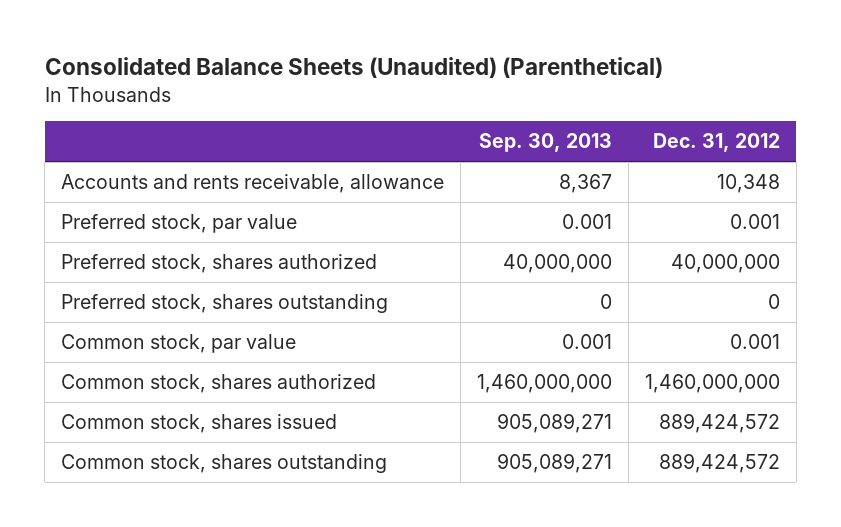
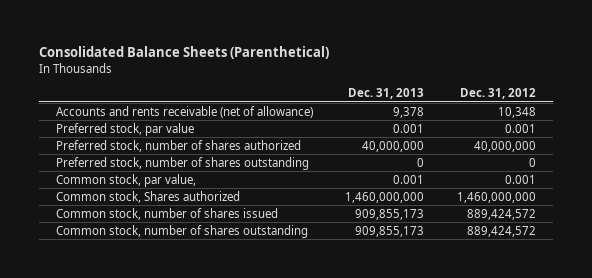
- Consolidated Balance Sheets (Unaudited) (Parenthetical)
+ Consolidated Balance Sheets (Parenthetical)
- | Sep. 30, 2013 | Dec. 31, 2012
+ | Dec. 31, 2013 | Dec. 31, 2012
- Accounts and rents receivable, allowance | 8,367 | 10,348
+ Accounts and rents receivable (net of allowance) | 9,378 | 10,348
- Preferred stock, shares authorized | 40,000,000 | 40,000,000
- Preferred stock, shares outstanding | 0 | 0
- Common stock, par value | 0.001 | 0.001
- Common stock, shares authorized | 1,460,000,000 | 1,460,000,000
- Common stock, shares issued | 905,089,271 | 889,424,572
- Common stock, shares outstanding | 905,089,271 | 889,424,572
+ Preferred stock, number of shares authorized | 40,000,000 | 40,000,000
+ Preferred stock, number of shares outstanding | 0 | 0
+ Common stock, par value, | 0.001 | 0.001
+ Common stock, Shares authorized | 1,460,000,000 | 1,460,000,000
+ Common stock, number of shares issued | 909,855,173 | 889,424,572
+ Common stock, number of shares outstanding | 909,855,173 | 889,424,572

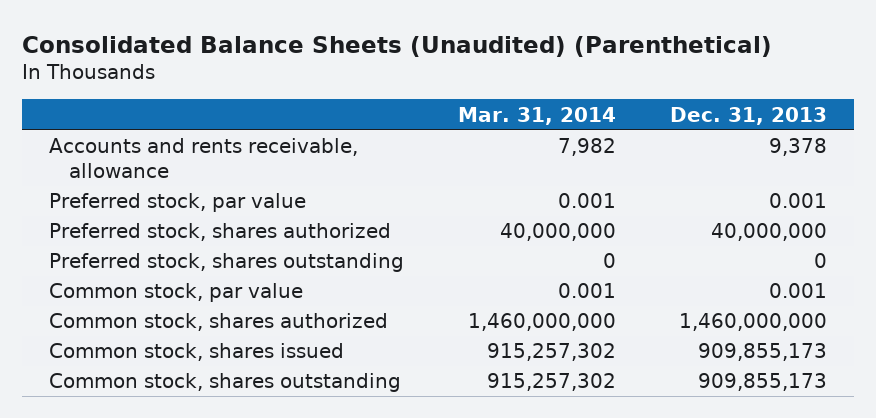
- Consolidated Balance Sheets (Parenthetical)
+ Consolidated Balance Sheets (Unaudited) (Parenthetical)
- | Dec. 31, 2013 | Dec. 31, 2012
+ | Mar. 31, 2014 | Dec. 31, 2013
- Accounts and rents receivable (net of allowance) | 9,378 | 10,348
+ Accounts and rents receivable, allowance | 7,982 | 9,378
- Preferred stock, number of shares authorized | 40,000,000 | 40,000,000
- Preferred stock, number of shares outstanding | 0 | 0
- Common stock, par value, | 0.001 | 0.001
- Common stock, Shares authorized | 1,460,000,000 | 1,460,000,000
- Common stock, number of shares issued | 909,855,173 | 889,424,572
- Common stock, number of shares outstanding | 909,855,173 | 889,424,572
+ Preferred stock, shares authorized | 40,000,000 | 40,000,000
+ Preferred stock, shares outstanding | 0 | 0
+ Common stock, par value | 0.001 | 0.001
+ Common stock, shares authorized | 1,460,000,000 | 1,460,000,000
+ Common stock, shares issued | 915,257,302 | 909,855,173
+ Common stock, shares outstanding | 915,257,302 | 909,855,173

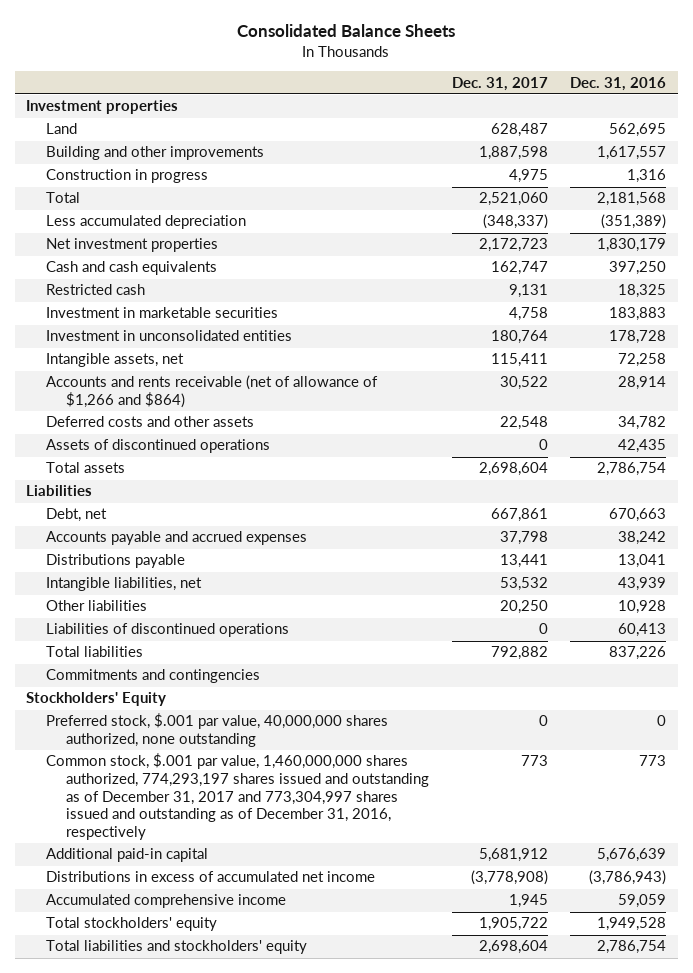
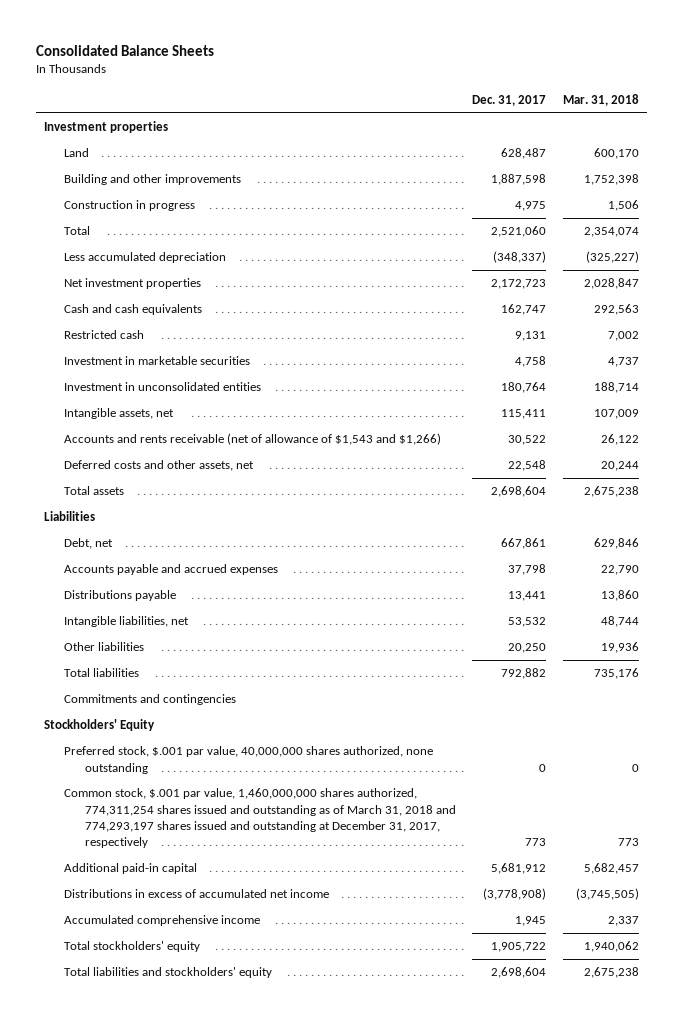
- | Dec. 31, 2017 | Dec. 31, 2016
+ | Dec. 31, 2017 | Mar. 31, 2018
- Accounts and rents receivable (net of allowance of $1,266 and $864) | 30,522 | 28,914
- Deferred costs and other assets | 22,548 | 34,782
- Assets of discontinued operations | 0 | 42,435
+ Accounts and rents receivable (net of allowance of $1,543 and $1,266) | 30,522 | 26,122
+ Deferred costs and other assets, net | 22,548 | 20,244
- Liabilities of discontinued operations | 0 | 60,413
- Common stock, $.001 par value, 1,460,000,000 shares authorized, 774,293,197 shares issued and outstanding as of December 31, 2017 and 773,304,997 shares issued and outstanding as of December 31, 2016, respectively | 773 | 773
+ Common stock, $.001 par value, 1,460,000,000 shares authorized, 774,311,254 shares issued and outstanding as of March 31, 2018 and 774,293,197 shares issued and outstanding at December 31, 2017, respectively | 773 | 773

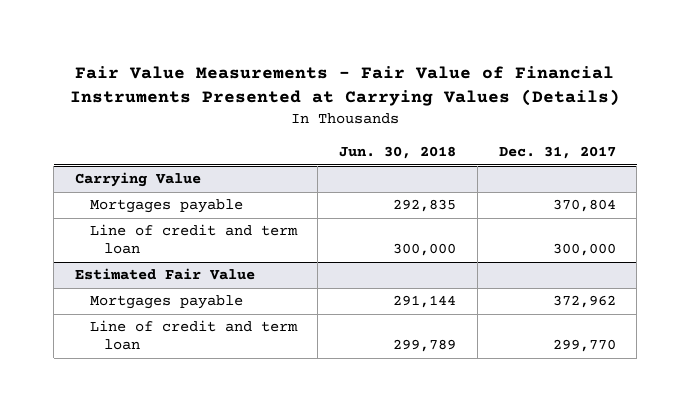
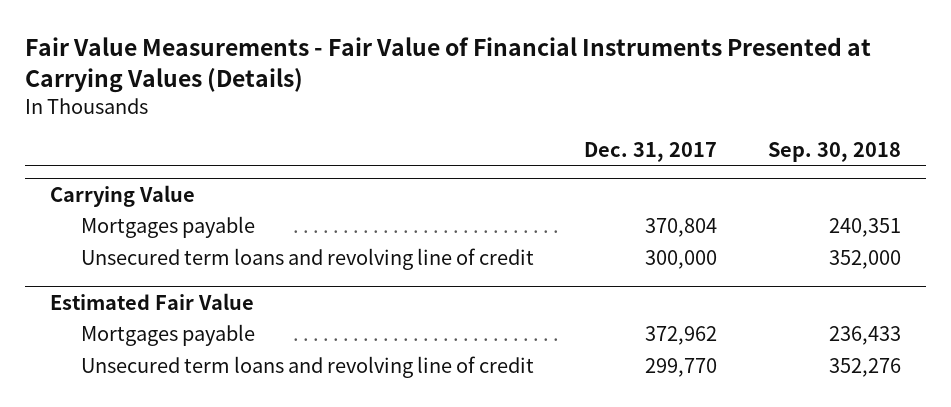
- | Jun. 30, 2018 | Dec. 31, 2017
+ | Dec. 31, 2017 | Sep. 30, 2018
@ Carrying Value
- Line of credit and term loan | 300,000 | 300,000
+ Unsecured term loans and revolving line of credit | 300,000 | 352,000
@ Estimated Fair Value
- Line of credit and term loan | 299,789 | 299,770
+ Unsecured term loans and revolving line of credit | 299,770 | 352,276

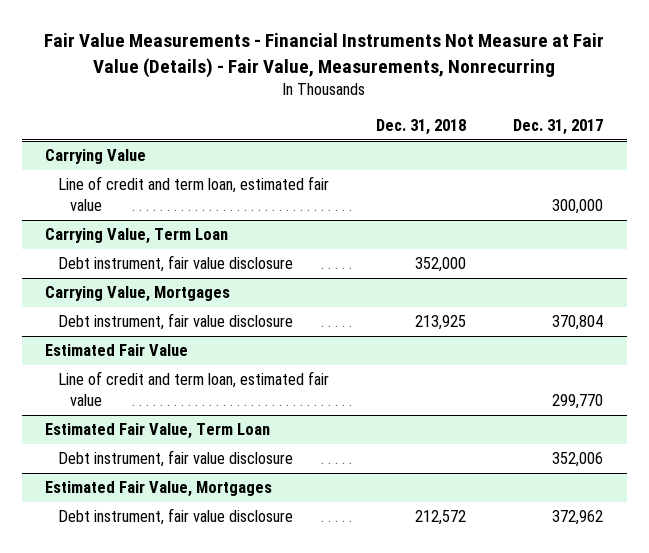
- Fair Value Measurements - Fair Value of Financial Instruments Presented at Carrying Values (Details)
+ Fair Value Measurements - Financial Instruments Not Measure at Fair Value (Details) - Fair Value, Measurements, Nonrecurring
- | Dec. 31, 2017 | Sep. 30, 2018
+ | Dec. 31, 2018 | Dec. 31, 2017
@ Carrying Value
- Mortgages payable | 370,804 | 240,351
- Unsecured term loans and revolving line of credit | 300,000 | 352,000
+ Line of credit and term loan, estimated fair value | | 300,000
+ Carrying Value, Term Loan
+ Debt instrument, fair value disclosure | 352,000 |
+ Carrying Value, Mortgages
+ Debt instrument, fair value disclosure | 213,925 | 370,804
@ Estimated Fair Value
- Mortgages payable | 372,962 | 236,433
- Unsecured term loans and revolving line of credit | 299,770 | 352,276
+ Line of credit and term loan, estimated fair value | | 299,770
+ Estimated Fair Value, Term Loan
+ Debt instrument, fair value disclosure | | 352,006
+ Estimated Fair Value, Mortgages
+ Debt instrument, fair value disclosure | 212,572 | 372,962

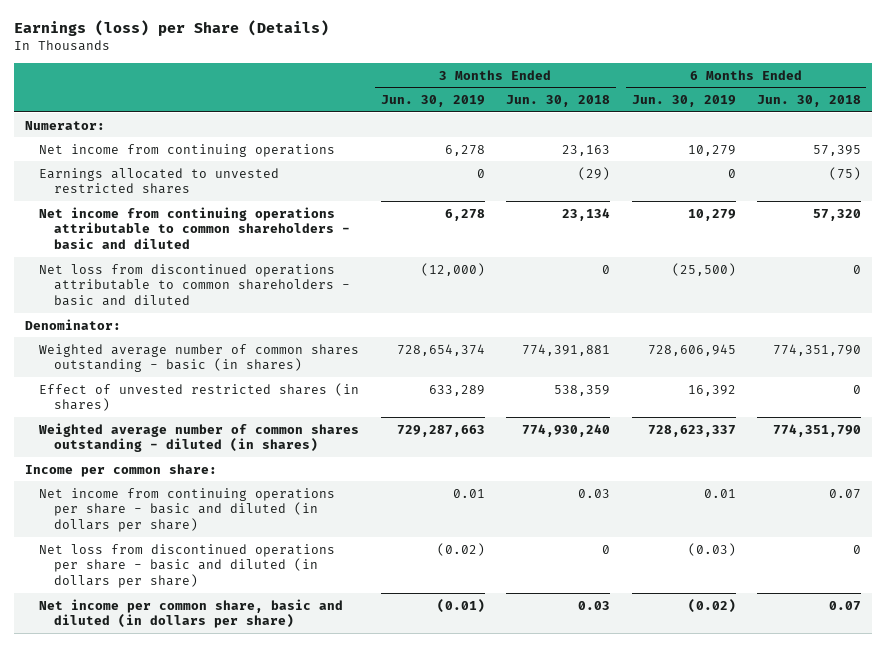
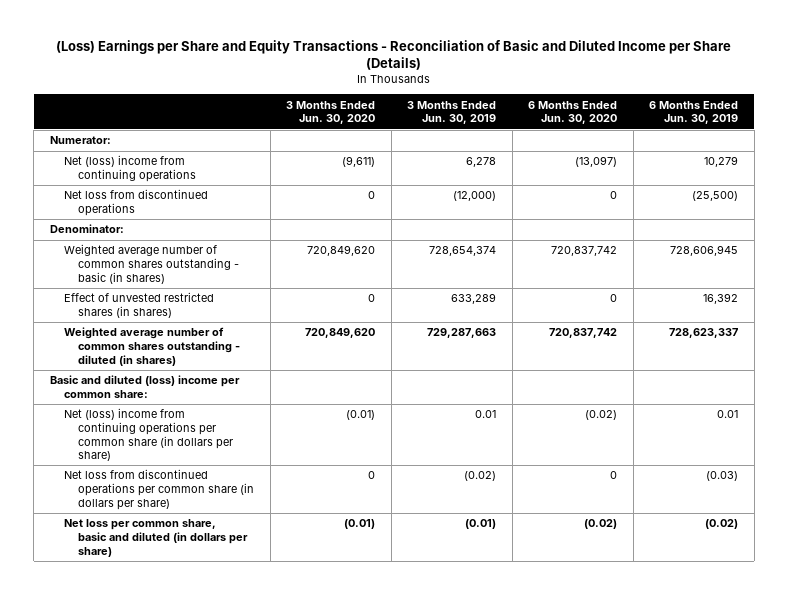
- Earnings (loss) per Share (Details)
+ (Loss) Earnings per Share and Equity Transactions - Reconciliation of Basic and Diluted Income per Share (Details)
- | 3 Months Ended Jun. 30, 2019 | 3 Months Ended Jun. 30, 2018 | 6 Months Ended Jun. 30, 2019 | 6 Months Ended Jun. 30, 2018
+ | 3 Months Ended Jun. 30, 2020 | 3 Months Ended Jun. 30, 2019 | 6 Months Ended Jun. 30, 2020 | 6 Months Ended Jun. 30, 2019
- Net income from continuing operations | 6,278 | 23,163 | 10,279 | 57,395
- Earnings allocated to unvested restricted shares | 0 | (29) | 0 | (75)
- Net income from continuing operations attributable to common shareholders - basic and diluted | 6,278 | 23,134 | 10,279 | 57,320
- Net loss from discontinued operations attributable to common shareholders - basic and diluted | (12,000) | 0 | (25,500) | 0
+ Net (loss) income from continuing operations | (9,611) | 6,278 | (13,097) | 10,279
+ Net loss from discontinued operations | 0 | (12,000) | 0 | (25,500)
- Income per common share:
- Net income from continuing operations per share - basic and diluted (in dollars per share) | 0.01 | 0.03 | 0.01 | 0.07
- Net loss from discontinued operations per share - basic and diluted (in dollars per share) | (0.02) | 0 | (0.03) | 0
- Net income per common share, basic and diluted (in dollars per share) | (0.01) | 0.03 | (0.02) | 0.07
+ Basic and diluted (loss) income per common share:
+ Net (loss) income from continuing operations per common share (in dollars per share) | (0.01) | 0.01 | (0.02) | 0.01
+ Net loss from discontinued operations per common share (in dollars per share) | 0 | (0.02) | 0 | (0.03)
+ Net loss per common share, basic and diluted (in dollars per share) | (0.01) | (0.01) | (0.02) | (0.02)

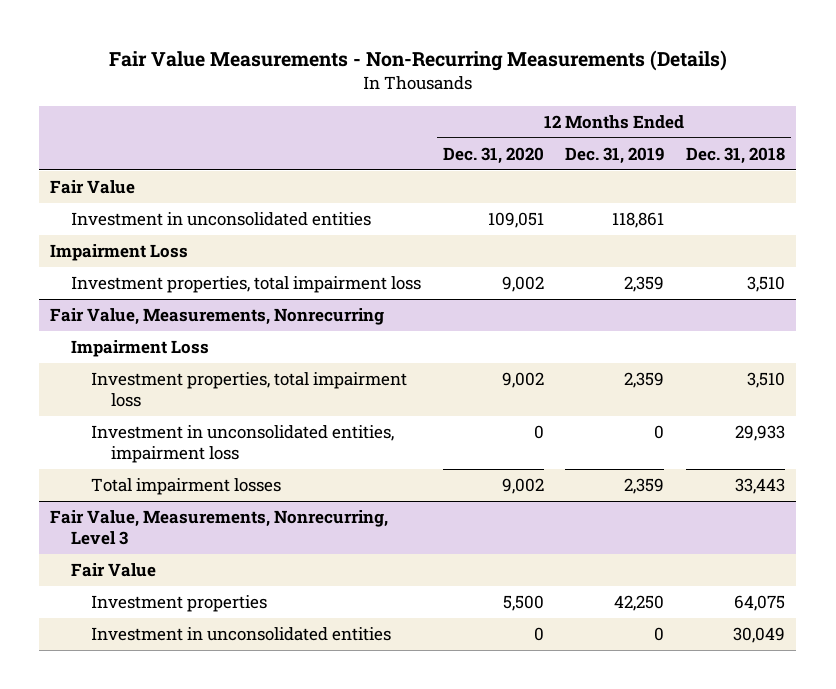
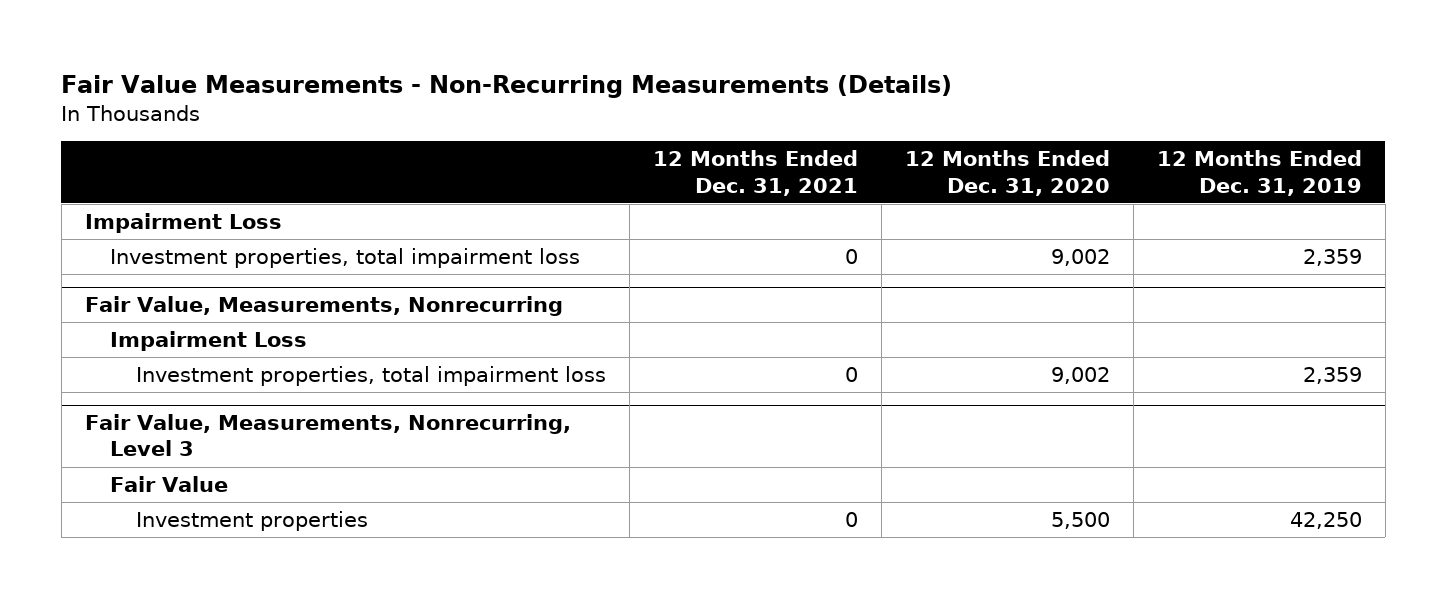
- | 12 Months Ended Dec. 31, 2020 | 12 Months Ended Dec. 31, 2019 | 12 Months Ended Dec. 31, 2018
+ | 12 Months Ended Dec. 31, 2021 | 12 Months Ended Dec. 31, 2020 | 12 Months Ended Dec. 31, 2019
- Fair Value
- Investment in unconsolidated entities | 109,051 | 118,861 |
@ Fair Value, Measurements, Nonrecurring
- Investment in unconsolidated entities, impairment loss | 0 | 0 | 29,933
- Total impairment losses | 9,002 | 2,359 | 33,443
@ Fair Value, Measurements, Nonrecurring, Level 3
- Investment in unconsolidated entities | 0 | 0 | 30,049

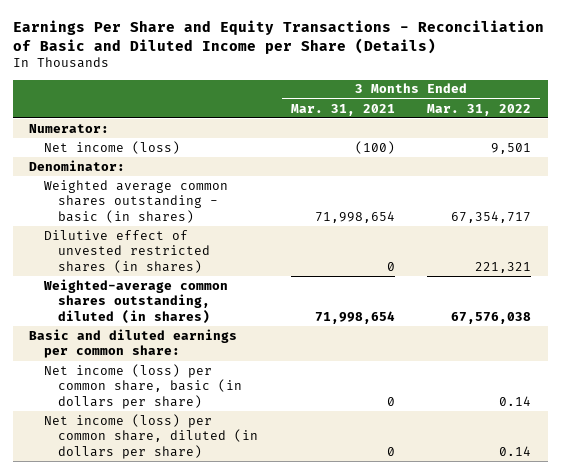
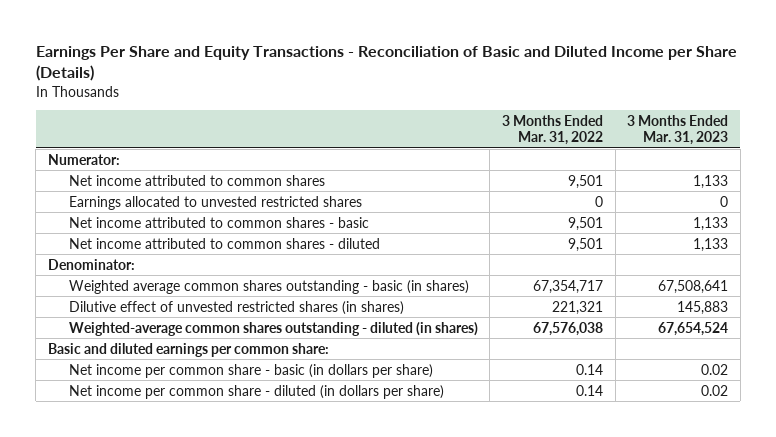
- | 3 Months Ended Mar. 31, 2021 | 3 Months Ended Mar. 31, 2022
+ | 3 Months Ended Mar. 31, 2022 | 3 Months Ended Mar. 31, 2023
- Net income (loss) | (100) | 9,501
+ Net income attributed to common shares | 9,501 | 1,133
+ Earnings allocated to unvested restricted shares | 0 | 0
+ Net income attributed to common shares - basic | 9,501 | 1,133
+ Net income attributed to common shares - diluted | 9,501 | 1,133
- Weighted-average common shares outstanding, diluted (in shares) | 71,998,654 | 67,576,038
+ Weighted-average common shares outstanding - diluted (in shares) | 67,576,038 | 67,654,524
- Net income (loss) per common share, basic (in dollars per share) | 0 | 0.14
- Net income (loss) per common share, diluted (in dollars per share) | 0 | 0.14
+ Net income per common share - basic (in dollars per share) | 0.14 | 0.02
+ Net income per common share - diluted (in dollars per share) | 0.14 | 0.02

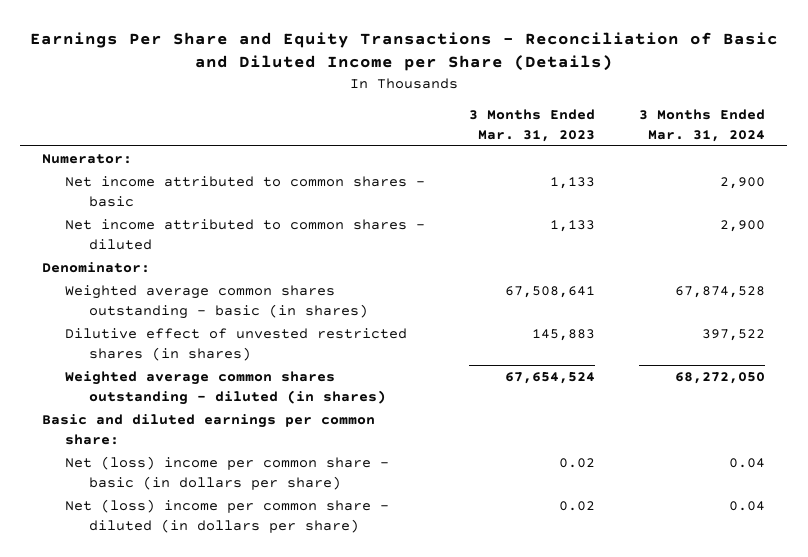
- | 3 Months Ended Mar. 31, 2022 | 3 Months Ended Mar. 31, 2023
+ | 3 Months Ended Mar. 31, 2023 | 3 Months Ended Mar. 31, 2024
- Net income attributed to common shares | 9,501 | 1,133
- Earnings allocated to unvested restricted shares | 0 | 0
- Weighted-average common shares outstanding - diluted (in shares) | 67,576,038 | 67,654,524
+ Weighted average common shares outstanding - diluted (in shares) | 67,654,524 | 68,272,050
- Net income per common share - basic (in dollars per share) | 0.14 | 0.02
- Net income per common share - diluted (in dollars per share) | 0.14 | 0.02
+ Net (loss) income per common share - basic (in dollars per share) | 0.02 | 0.04
+ Net (loss) income per common share - diluted (in dollars per share) | 0.02 | 0.04

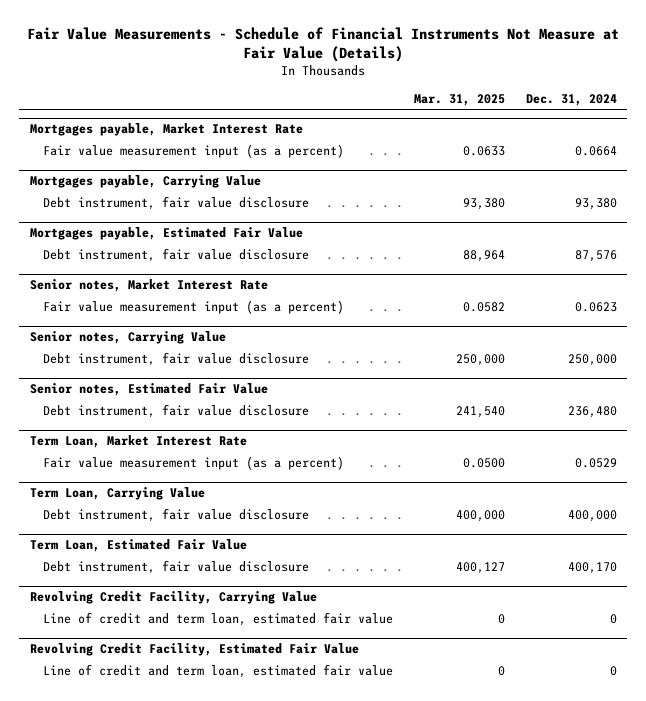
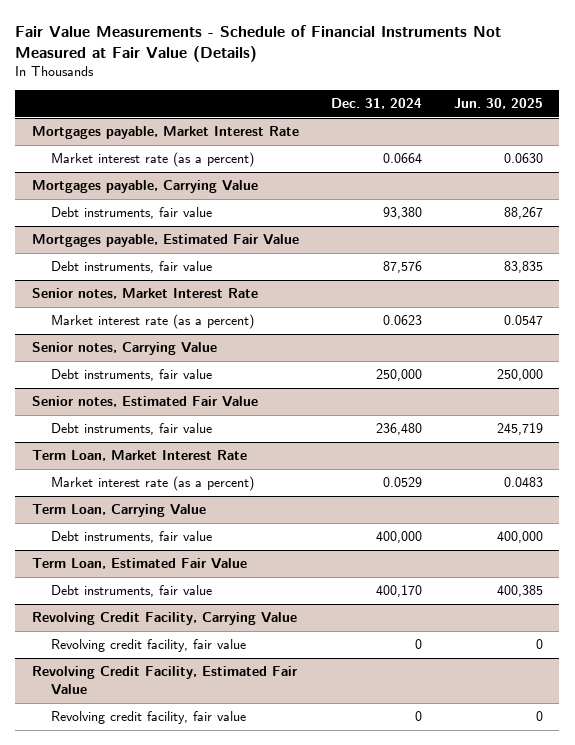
- Fair Value Measurements - Schedule of Financial Instruments Not Measure at Fair Value (Details)
+ Fair Value Measurements - Schedule of Financial Instruments Not Measured at Fair Value (Details)
- | Mar. 31, 2025 | Dec. 31, 2024
+ | Dec. 31, 2024 | Jun. 30, 2025
@ Mortgages payable, Market Interest Rate
- Fair value measurement input (as a percent) | 0.0633 | 0.0664
+ Market interest rate (as a percent) | 0.0664 | 0.0630
@ Mortgages payable, Carrying Value
- Debt instrument, fair value disclosure | 93,380 | 93,380
+ Debt instruments, fair value | 93,380 | 88,267
@ Mortgages payable, Estimated Fair Value
- Debt instrument, fair value disclosure | 88,964 | 87,576
+ Debt instruments, fair value | 87,576 | 83,835
@ Senior notes, Market Interest Rate
- Fair value measurement input (as a percent) | 0.0582 | 0.0623
+ Market interest rate (as a percent) | 0.0623 | 0.0547
@ Senior notes, Carrying Value
- Debt instrument, fair value disclosure | 250,000 | 250,000
+ Debt instruments, fair value | 250,000 | 250,000
@ Senior notes, Estimated Fair Value
- Debt instrument, fair value disclosure | 241,540 | 236,480
+ Debt instruments, fair value | 236,480 | 245,719
@ Term Loan, Market Interest Rate
- Fair value measurement input (as a percent) | 0.0500 | 0.0529
+ Market interest rate (as a percent) | 0.0529 | 0.0483
@ Term Loan, Carrying Value
- Debt instrument, fair value disclosure | 400,000 | 400,000
+ Debt instruments, fair value | 400,000 | 400,000
@ Term Loan, Estimated Fair Value
- Debt instrument, fair value disclosure | 400,127 | 400,170
+ Debt instruments, fair value | 400,170 | 400,385
@ Revolving Credit Facility, Carrying Value
- Line of credit and term loan, estimated fair value | 0 | 0
+ Revolving credit facility, fair value | 0 | 0
@ Revolving Credit Facility, Estimated Fair Value
- Line of credit and term loan, estimated fair value | 0 | 0
+ Revolving credit facility, fair value | 0 | 0

